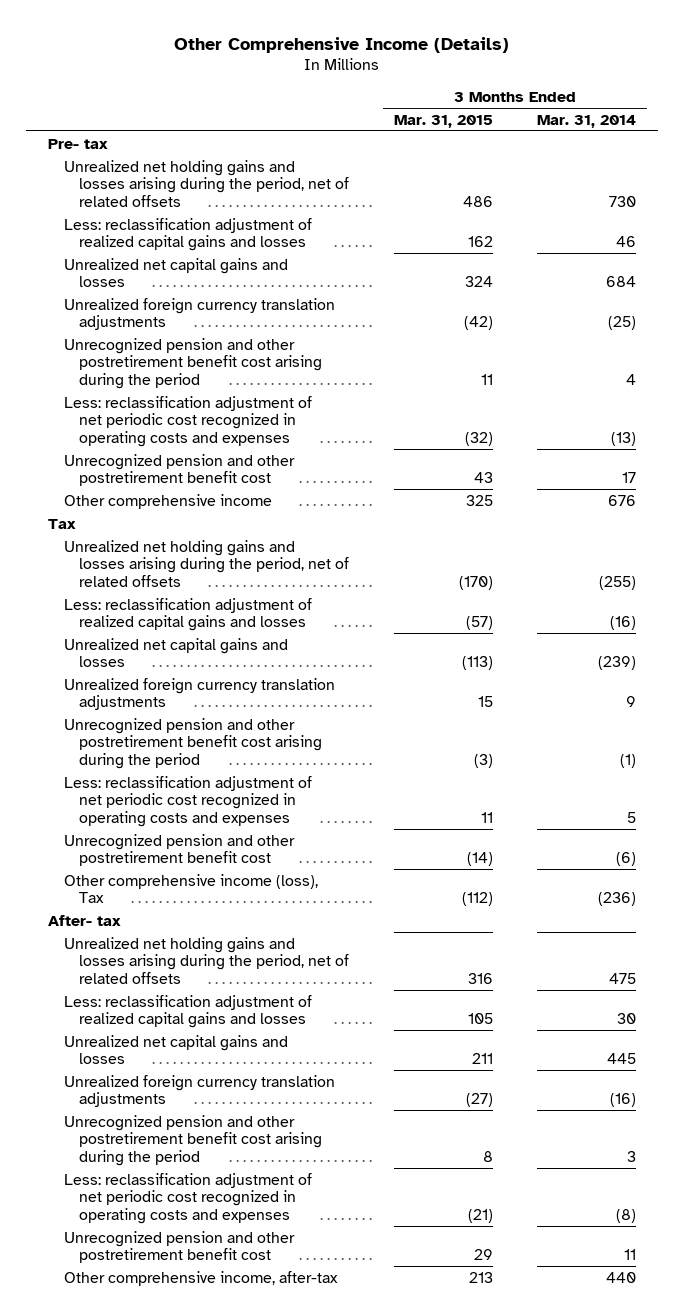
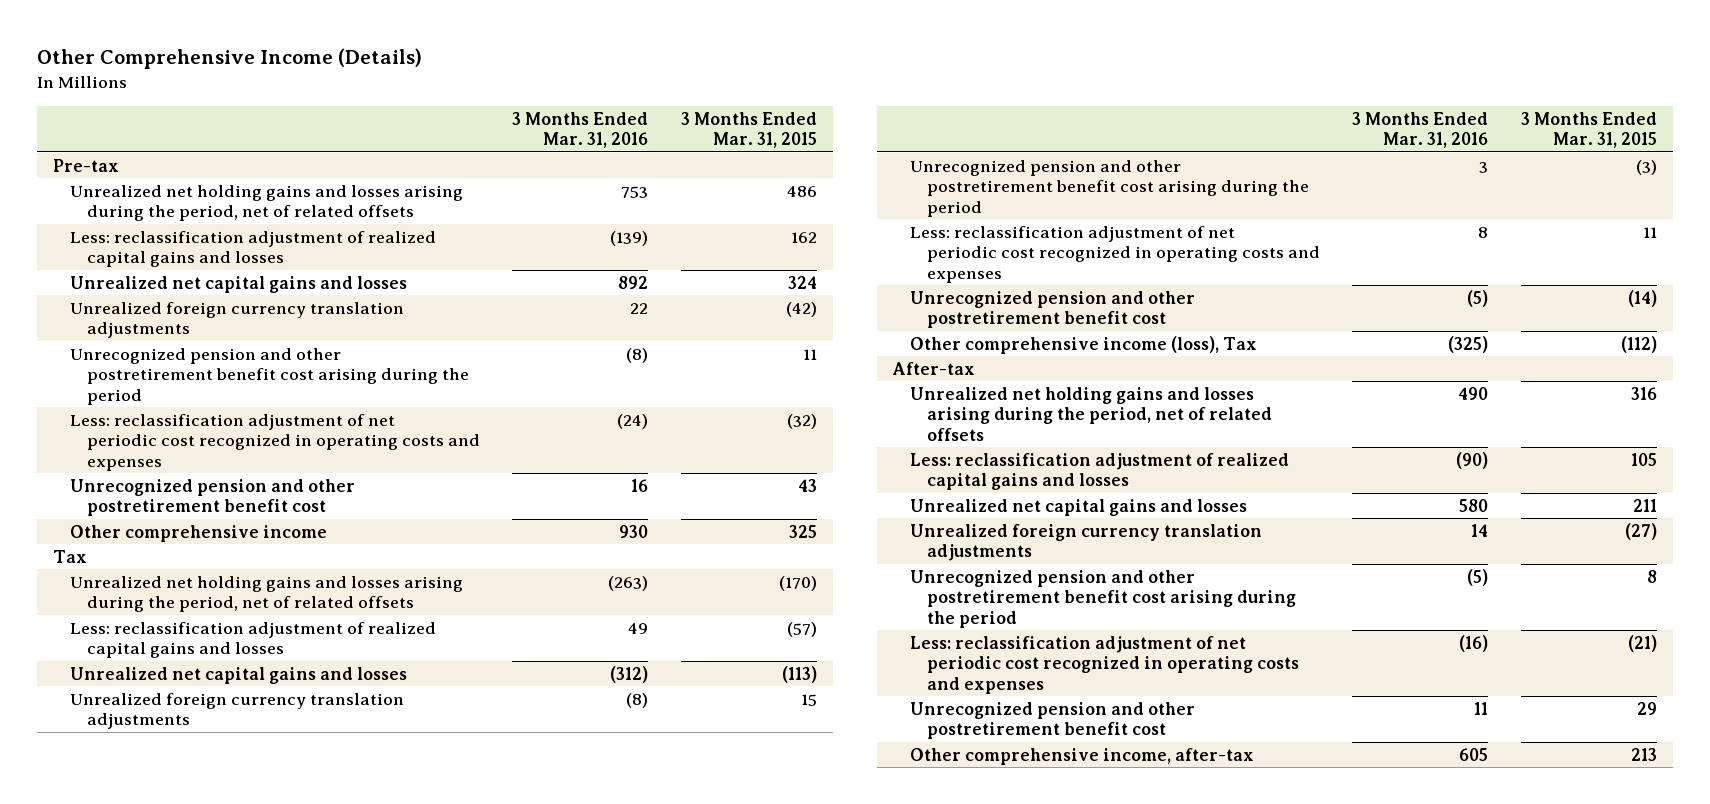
- | 3 Months Ended Mar. 31, 2015 | 3 Months Ended Mar. 31, 2014
+ | 3 Months Ended Mar. 31, 2016 | 3 Months Ended Mar. 31, 2015
- Pre- tax
+ Pre-tax
- After- tax
+ After-tax

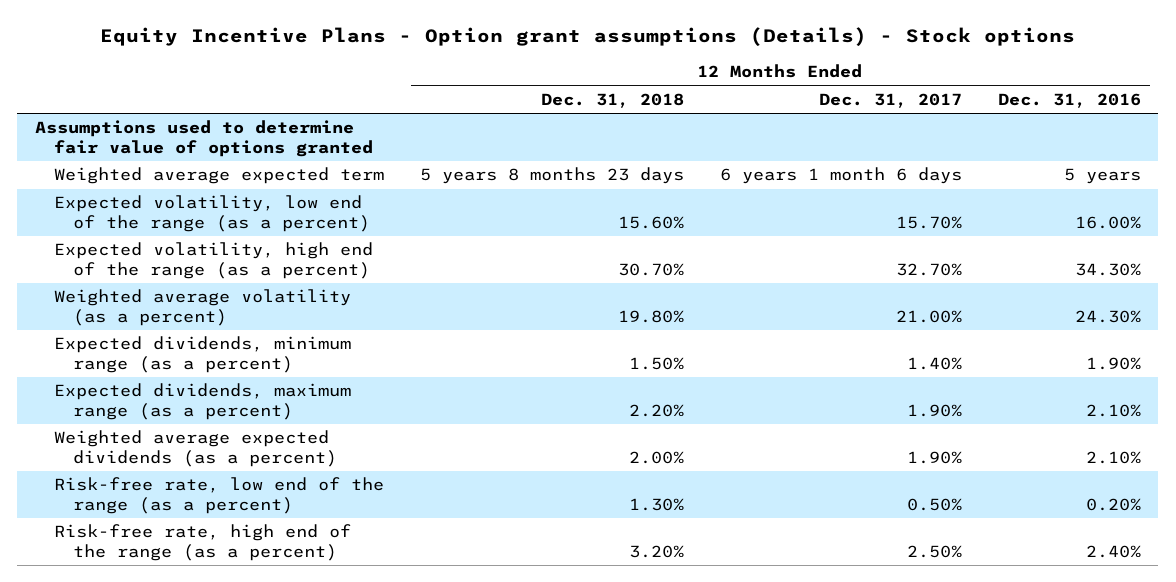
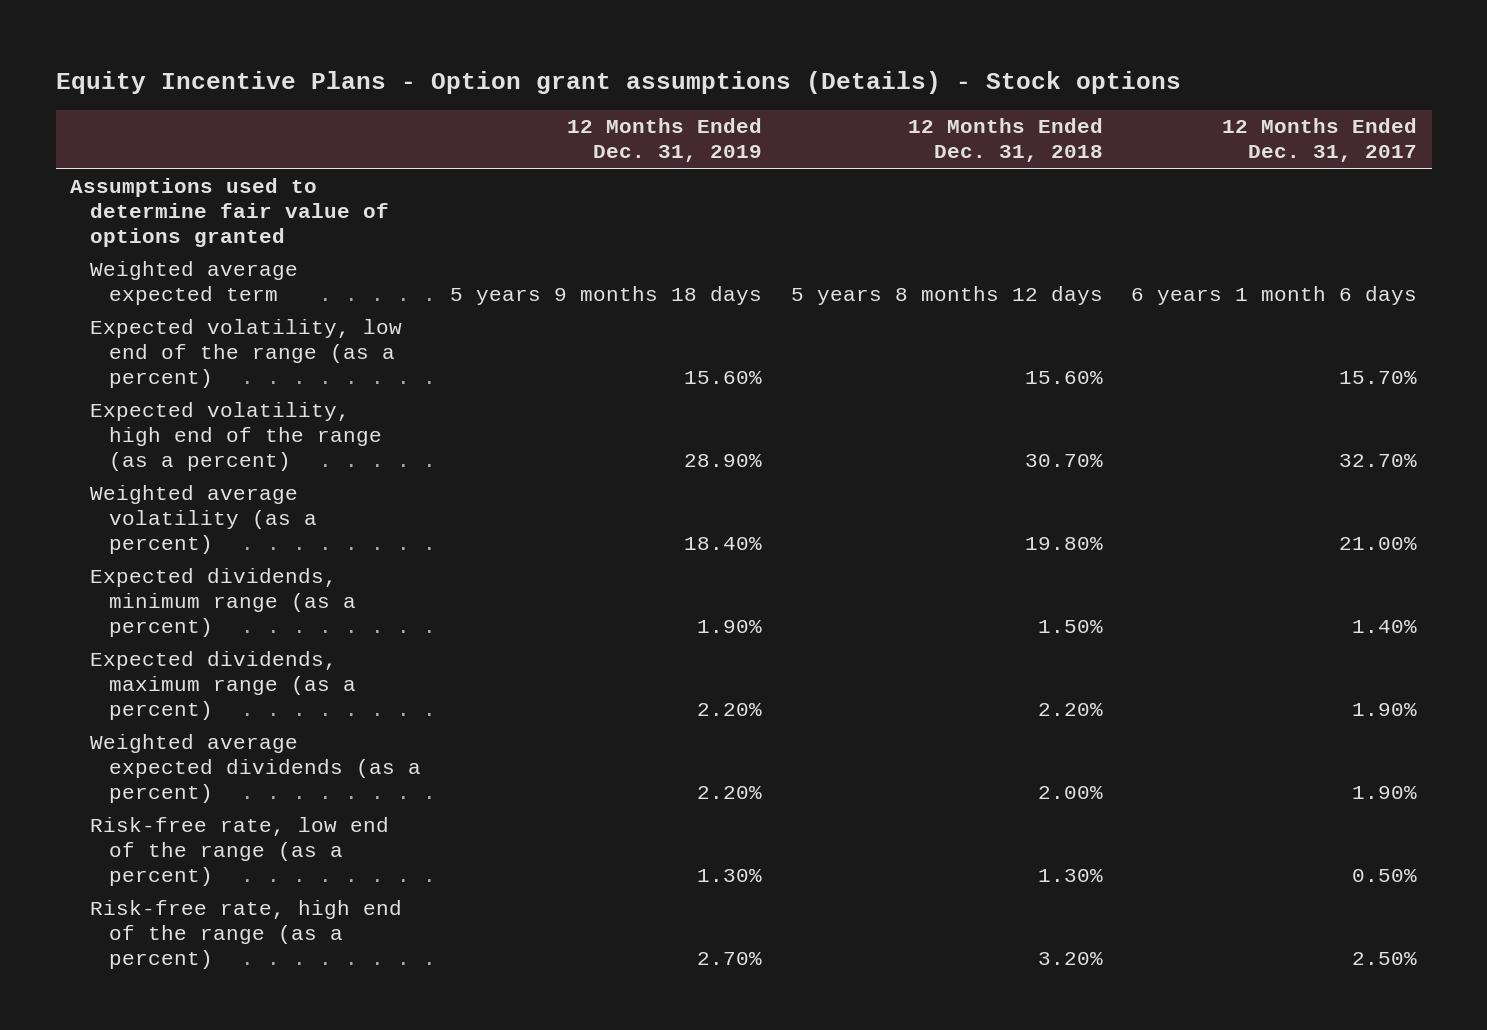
- | 12 Months Ended Dec. 31, 2018 | 12 Months Ended Dec. 31, 2017 | 12 Months Ended Dec. 31, 2016
+ | 12 Months Ended Dec. 31, 2019 | 12 Months Ended Dec. 31, 2018 | 12 Months Ended Dec. 31, 2017
- Weighted average expected term | 5 years 8 months 23 days | 6 years 1 month 6 days | 5 years
+ Weighted average expected term | 5 years 9 months 18 days | 5 years 8 months 12 days | 6 years 1 month 6 days

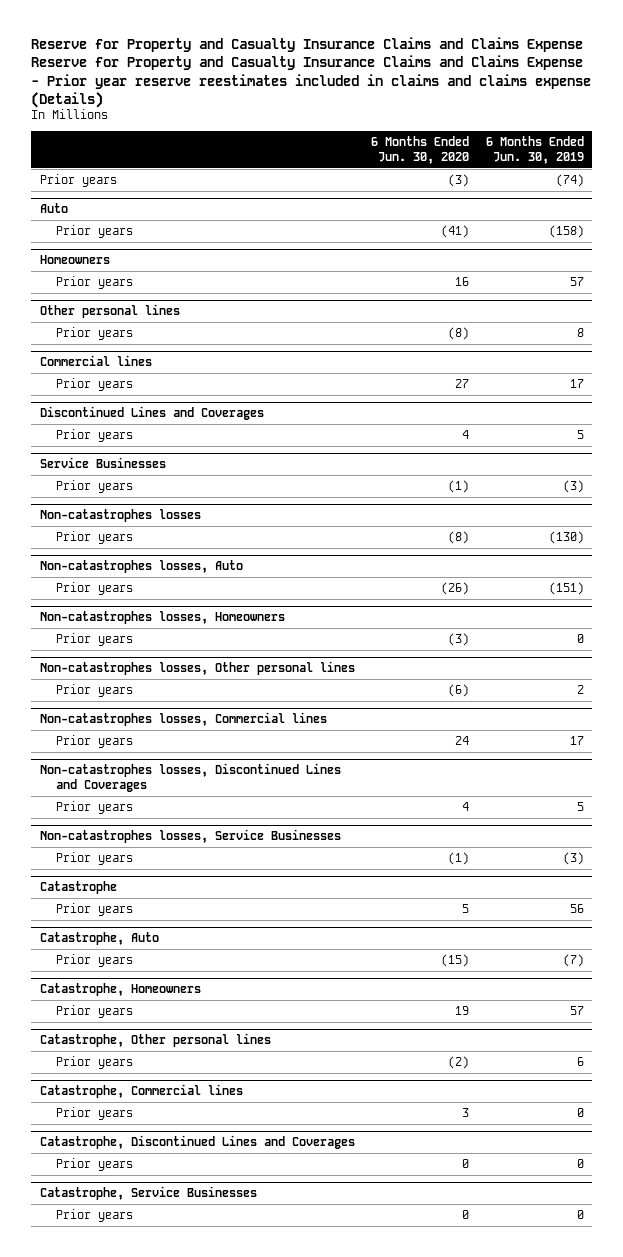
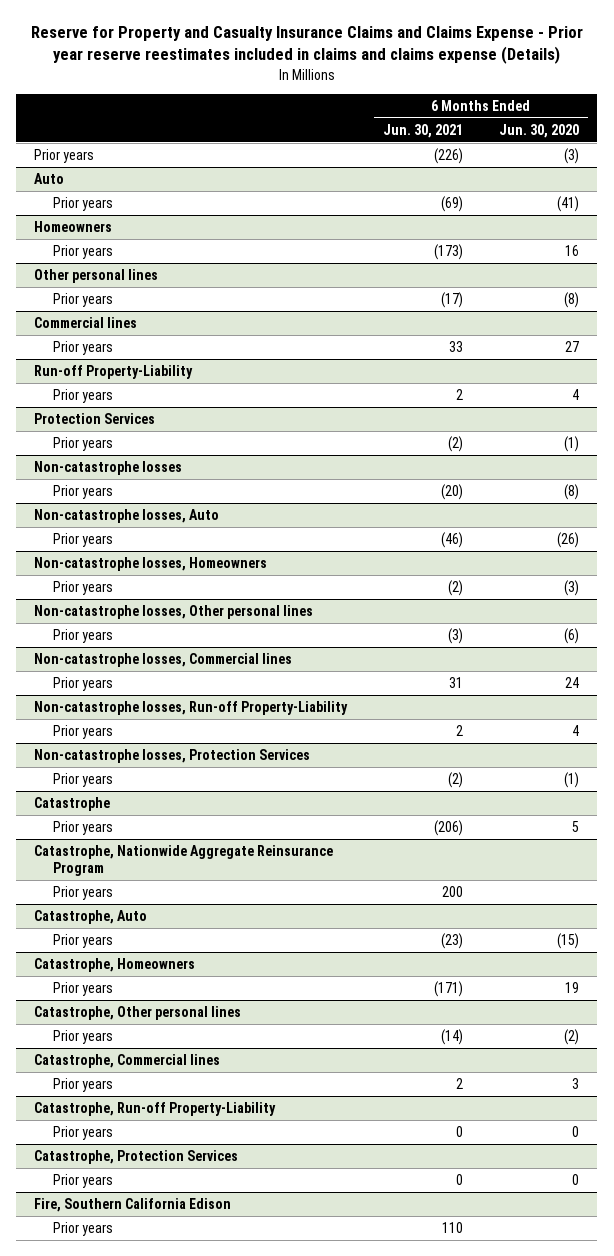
- Reserve for Property and Casualty Insurance Claims and Claims Expense Reserve for Property and Casualty Insurance Claims and Claims Expense - Prior year reserve reestimates included in claims and claims expense (Details)
+ Reserve for Property and Casualty Insurance Claims and Claims Expense - Prior year reserve reestimates included in claims and claims expense (Details)
- | 6 Months Ended Jun. 30, 2020 | 6 Months Ended Jun. 30, 2019
+ | 6 Months Ended Jun. 30, 2021 | 6 Months Ended Jun. 30, 2020
- Discontinued Lines and Coverages
+ Run-off Property-Liability
- Service Businesses
+ Protection Services
- Non-catastrophes losses
+ Non-catastrophe losses
- Non-catastrophes losses, Auto
+ Non-catastrophe losses, Auto
- Non-catastrophes losses, Homeowners
+ Non-catastrophe losses, Homeowners
- Non-catastrophes losses, Other personal lines
+ Non-catastrophe losses, Other personal lines
- Non-catastrophes losses, Commercial lines
+ Non-catastrophe losses, Commercial lines
- Non-catastrophes losses, Discontinued Lines and Coverages
+ Non-catastrophe losses, Run-off Property-Liability
- Non-catastrophes losses, Service Businesses
+ Non-catastrophe losses, Protection Services
+ Catastrophe, Nationwide Aggregate Reinsurance Program
+ Prior years | 200 |
- Catastrophe, Discontinued Lines and Coverages
+ Catastrophe, Run-off Property-Liability
- Catastrophe, Service Businesses
+ Catastrophe, Protection Services
+ Fire, Southern California Edison
+ Prior years | 110 |

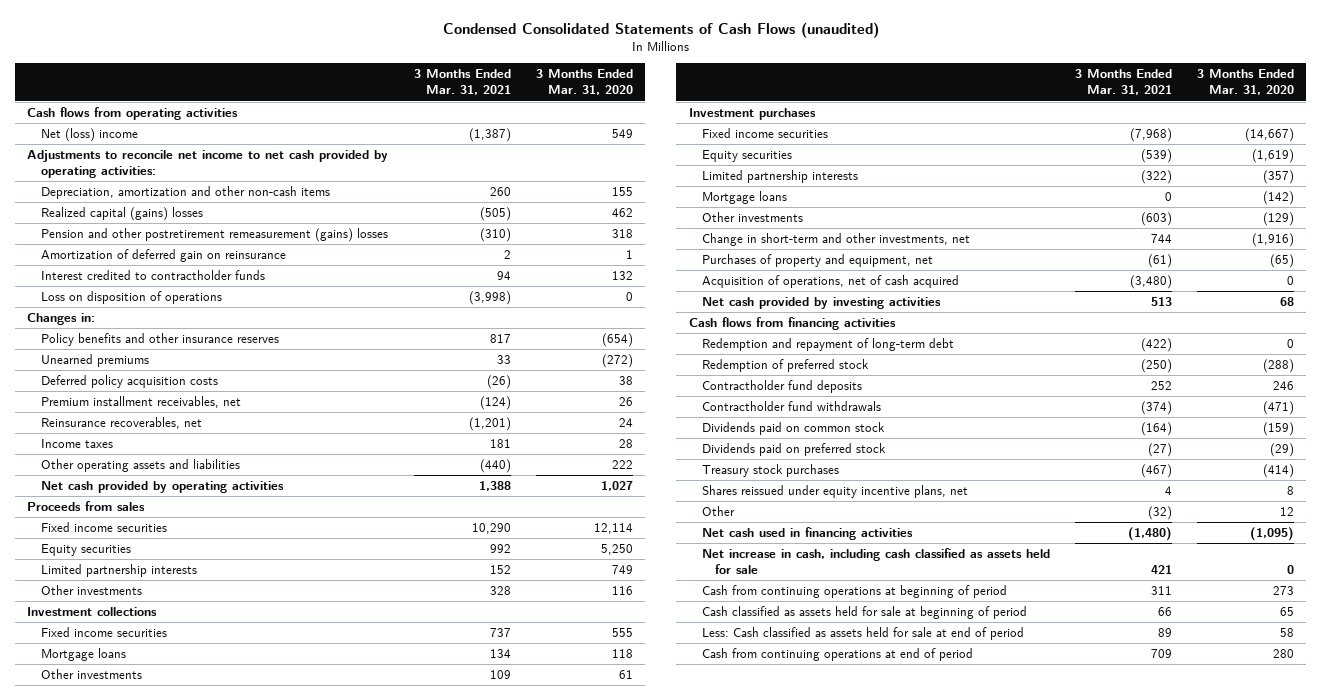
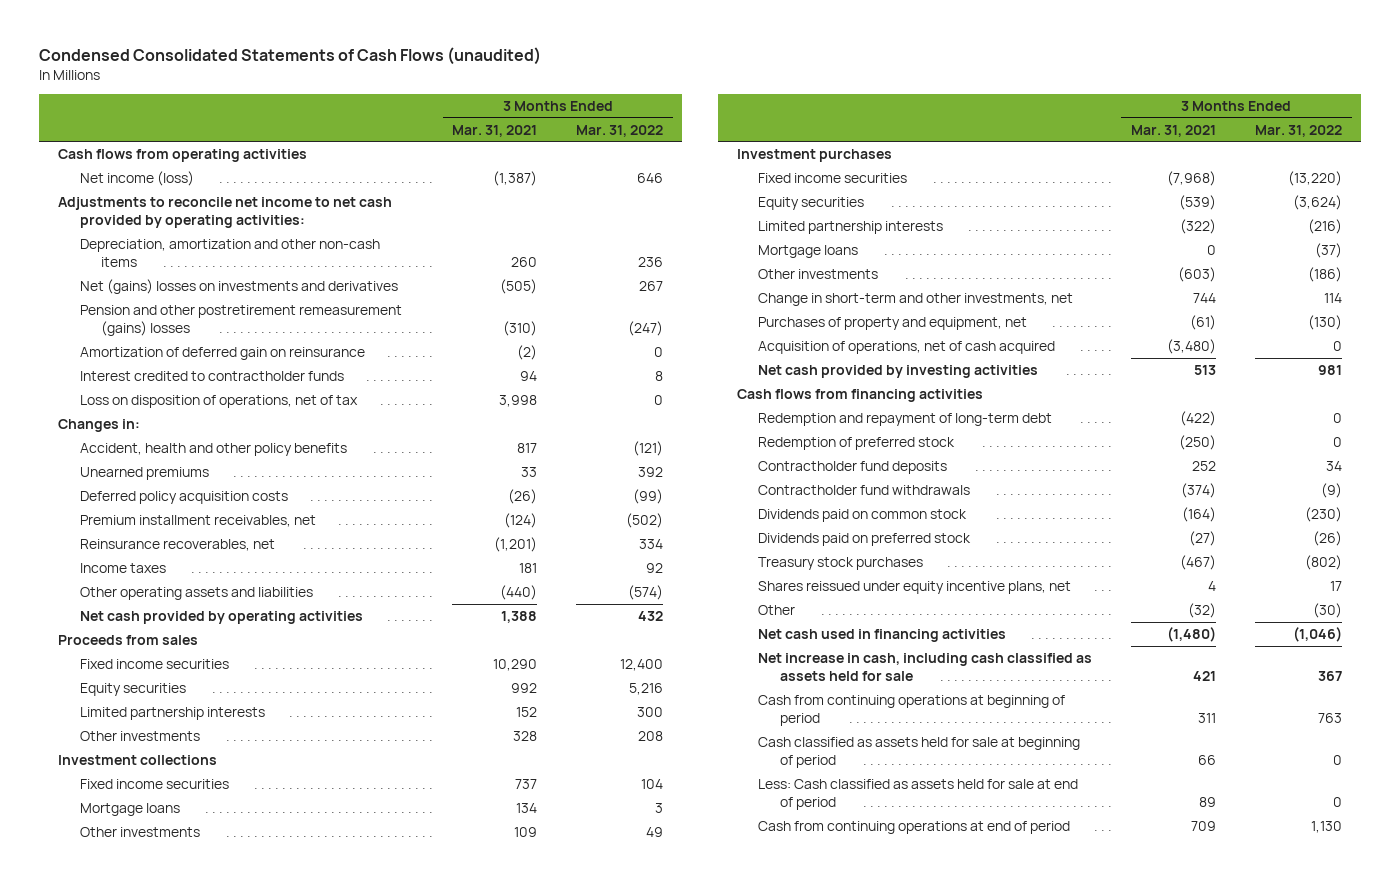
- | 3 Months Ended Mar. 31, 2021 | 3 Months Ended Mar. 31, 2020
+ | 3 Months Ended Mar. 31, 2021 | 3 Months Ended Mar. 31, 2022
- Net (loss) income | (1,387) | 549
+ Net income (loss) | (1,387) | 646
- Realized capital (gains) losses | (505) | 462
+ Net (gains) losses on investments and derivatives | (505) | 267
- Amortization of deferred gain on reinsurance | 2 | 1
+ Amortization of deferred gain on reinsurance | (2) | 0
- Loss on disposition of operations | (3,998) | 0
+ Loss on disposition of operations, net of tax | 3,998 | 0
- Policy benefits and other insurance reserves | 817 | (654)
+ Accident, health and other policy benefits | 817 | (121)

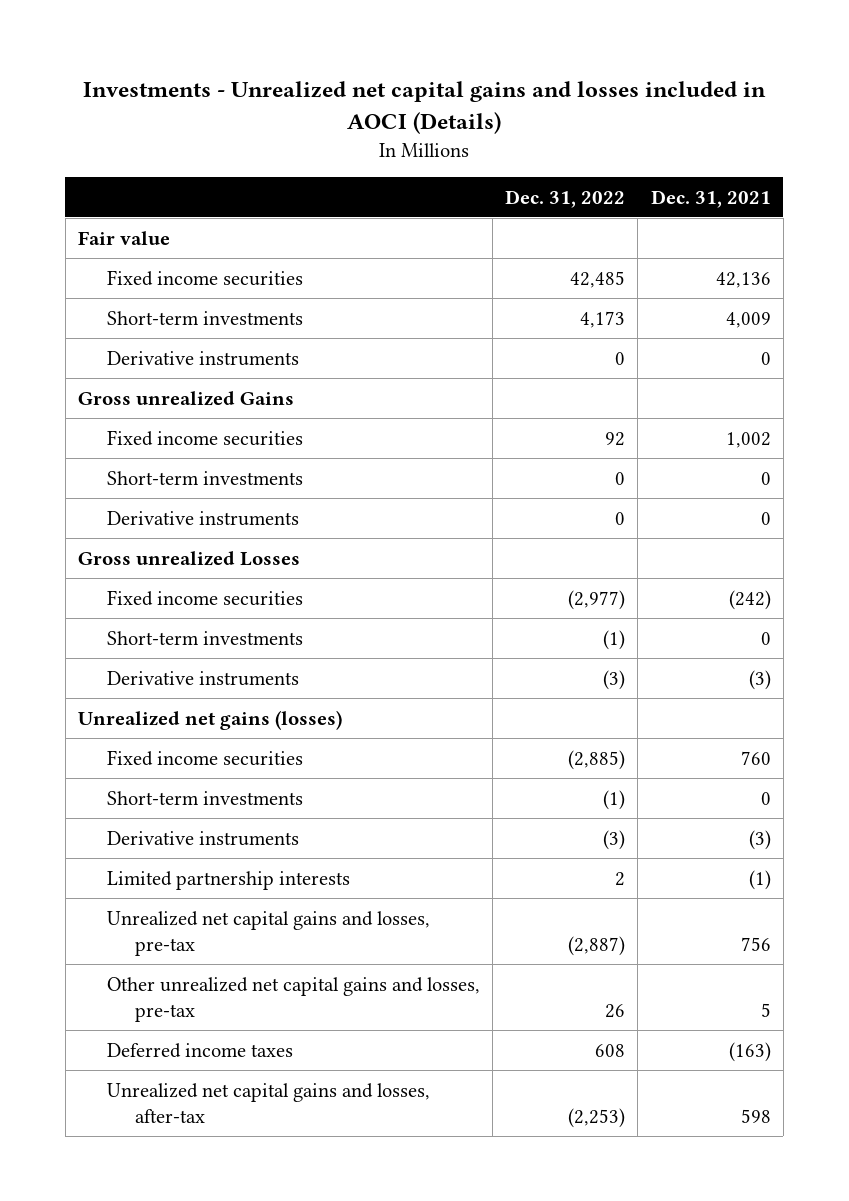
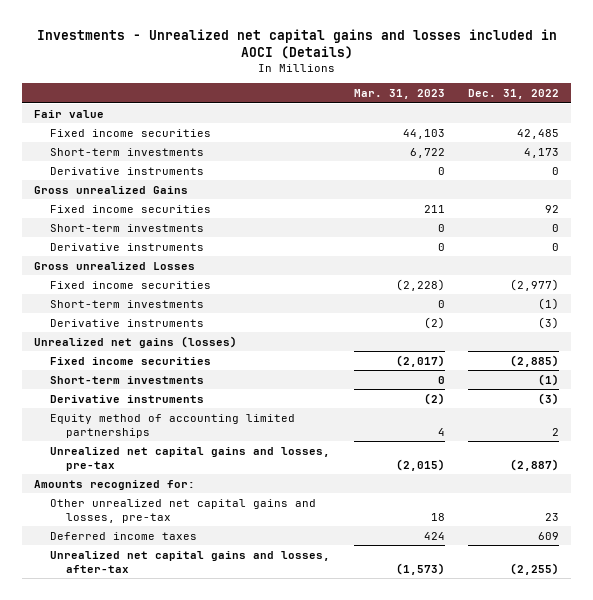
- | Dec. 31, 2022 | Dec. 31, 2021
+ | Mar. 31, 2023 | Dec. 31, 2022
- Limited partnership interests | 2 | (1)
+ Equity method of accounting limited partnerships | 4 | 2
- Other unrealized net capital gains and losses, pre-tax | 26 | 5
- Deferred income taxes | 608 | (163)
- Unrealized net capital gains and losses, after-tax | (2,253) | 598
+ Amounts recognized for:
+ Other unrealized net capital gains and losses, pre-tax | 18 | 23
+ Deferred income taxes | 424 | 609
+ Unrealized net capital gains and losses, after-tax | (1,573) | (2,255)

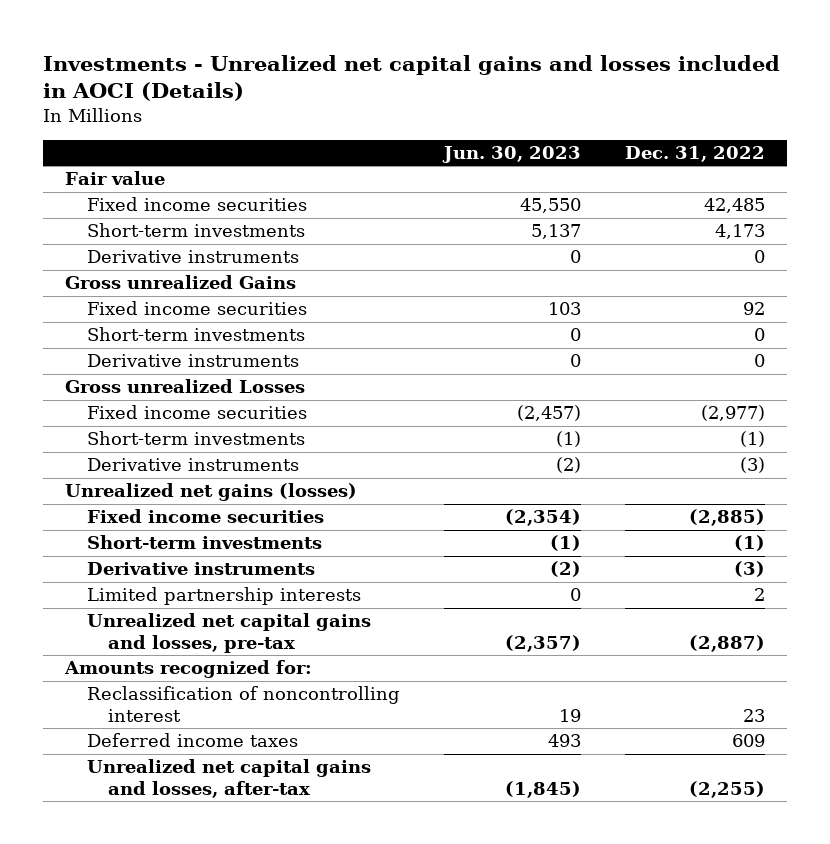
- | Mar. 31, 2023 | Dec. 31, 2022
+ | Jun. 30, 2023 | Dec. 31, 2022
- Equity method of accounting limited partnerships | 4 | 2
+ Limited partnership interests | 0 | 2
- Other unrealized net capital gains and losses, pre-tax | 18 | 23
+ Reclassification of noncontrolling interest | 19 | 23

